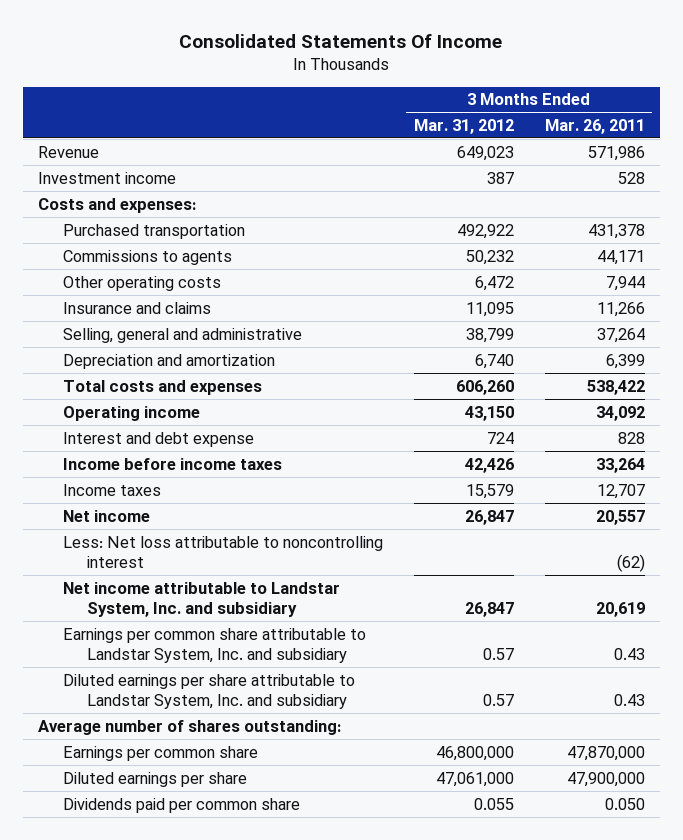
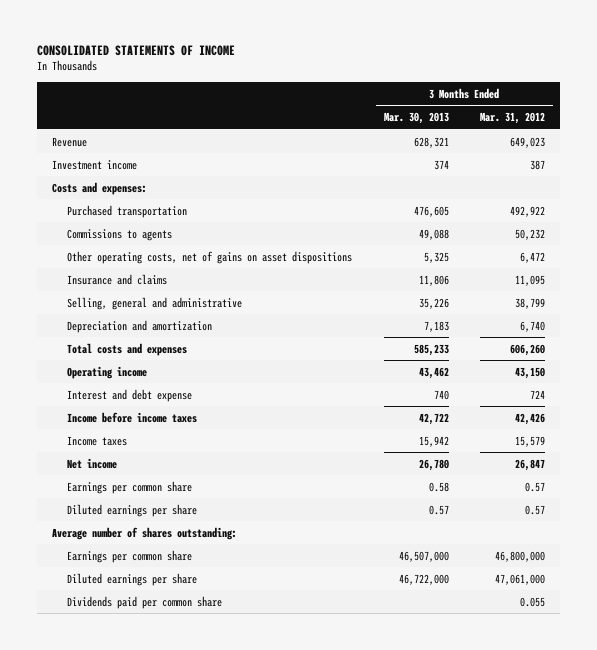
- Consolidated Statements Of Income
+ CONSOLIDATED STATEMENTS OF INCOME
- | 3 Months Ended Mar. 31, 2012 | 3 Months Ended Mar. 26, 2011
+ | 3 Months Ended Mar. 30, 2013 | 3 Months Ended Mar. 31, 2012
- Other operating costs | 6,472 | 7,944
+ Other operating costs, net of gains on asset dispositions | 5,325 | 6,472
- Less: Net loss attributable to noncontrolling interest | | (62)
- Net income attributable to Landstar System, Inc. and subsidiary | 26,847 | 20,619
- Earnings per common share attributable to Landstar System, Inc. and subsidiary | 0.57 | 0.43
- Diluted earnings per share attributable to Landstar System, Inc. and subsidiary | 0.57 | 0.43
+ Earnings per common share | 0.58 | 0.57
+ Diluted earnings per share | 0.57 | 0.57

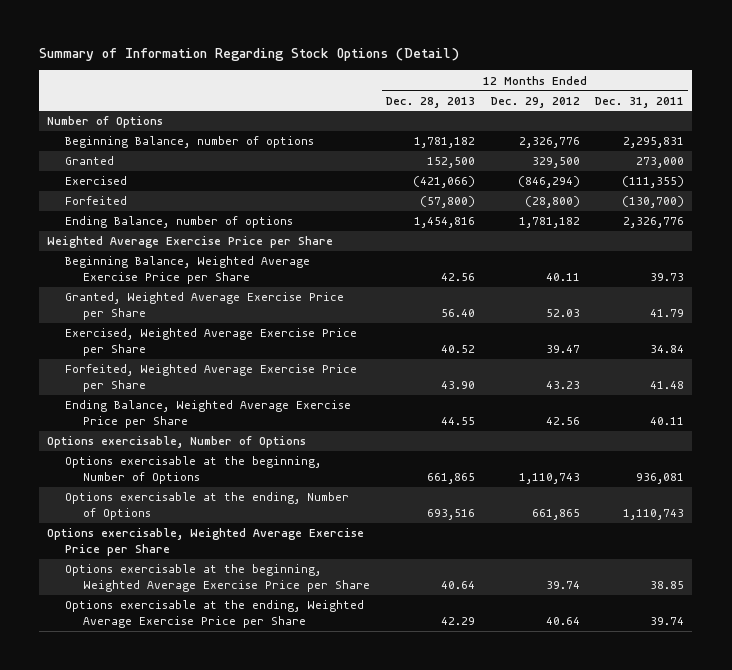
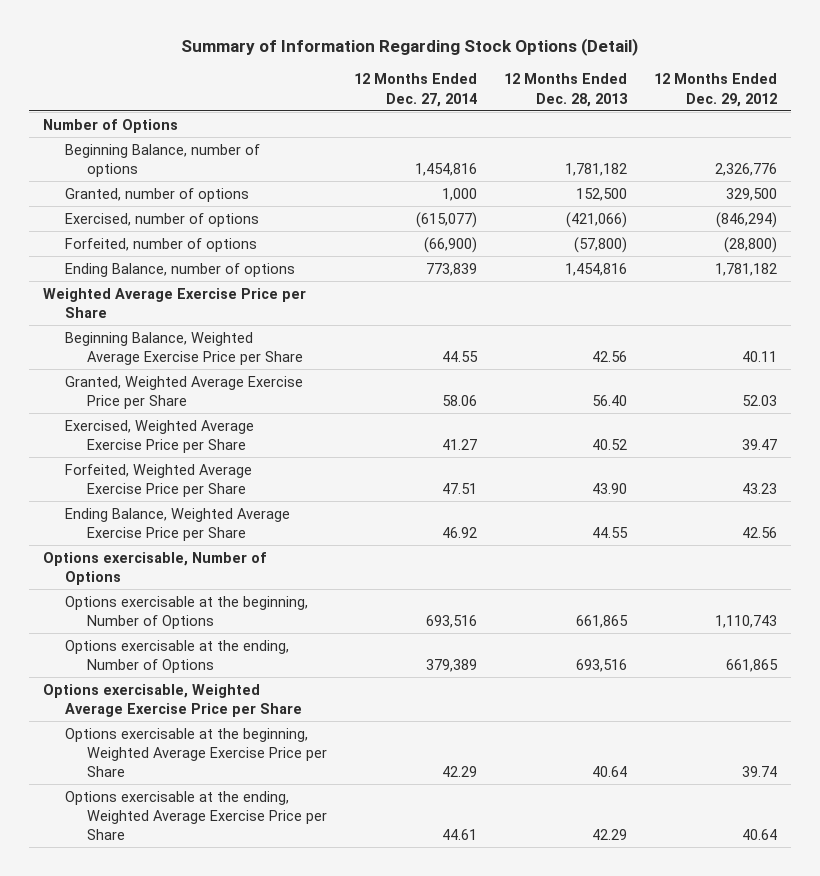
- | 12 Months Ended Dec. 28, 2013 | 12 Months Ended Dec. 29, 2012 | 12 Months Ended Dec. 31, 2011
+ | 12 Months Ended Dec. 27, 2014 | 12 Months Ended Dec. 28, 2013 | 12 Months Ended Dec. 29, 2012
- Granted | 152,500 | 329,500 | 273,000
- Exercised | (421,066) | (846,294) | (111,355)
- Forfeited | (57,800) | (28,800) | (130,700)
+ Granted, number of options | 1,000 | 152,500 | 329,500
+ Exercised, number of options | (615,077) | (421,066) | (846,294)
+ Forfeited, number of options | (66,900) | (57,800) | (28,800)

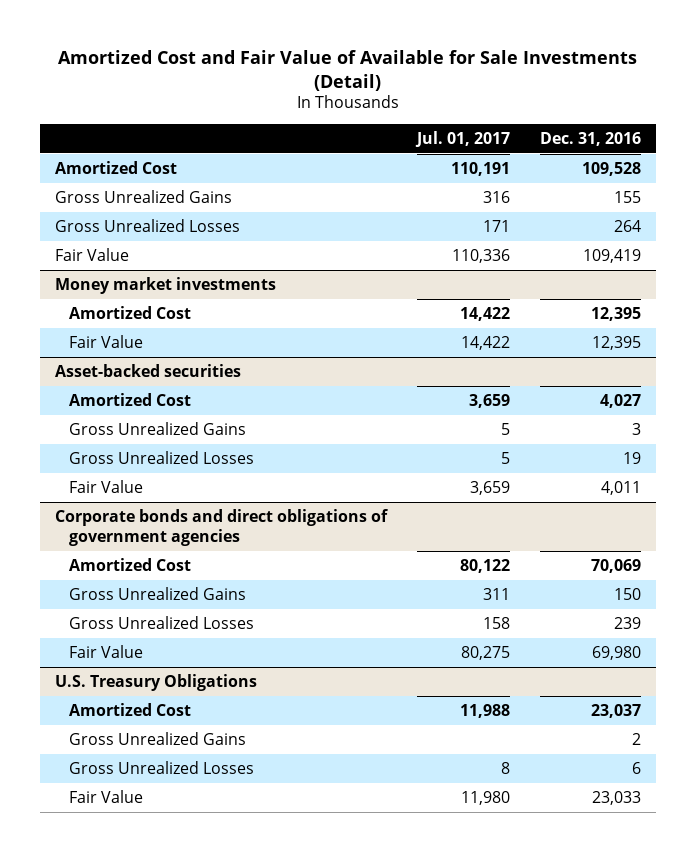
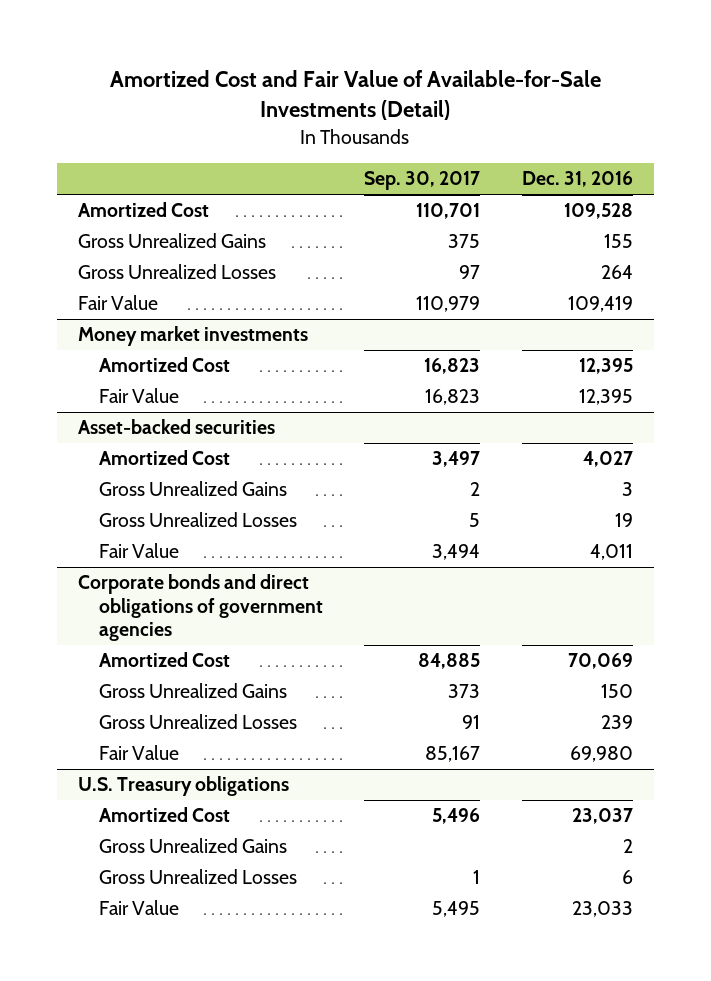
- Amortized Cost and Fair Value of Available for Sale Investments (Detail)
+ Amortized Cost and Fair Value of Available-for-Sale Investments (Detail)
- | Jul. 01, 2017 | Dec. 31, 2016
+ | Sep. 30, 2017 | Dec. 31, 2016
- U.S. Treasury Obligations
+ U.S. Treasury obligations

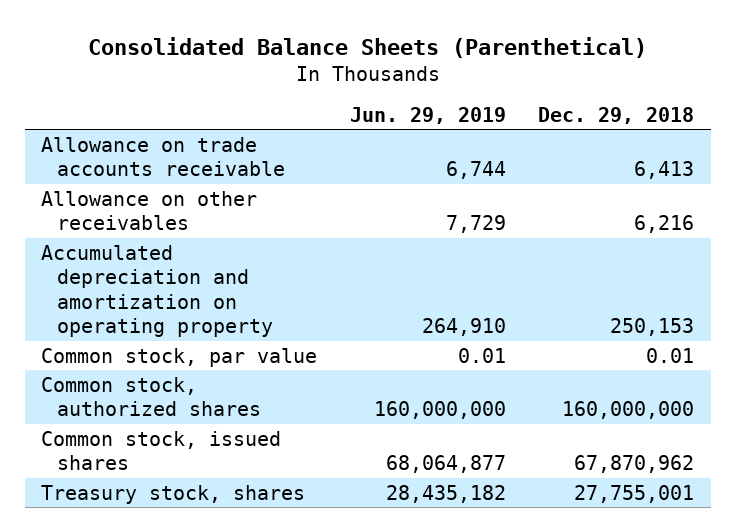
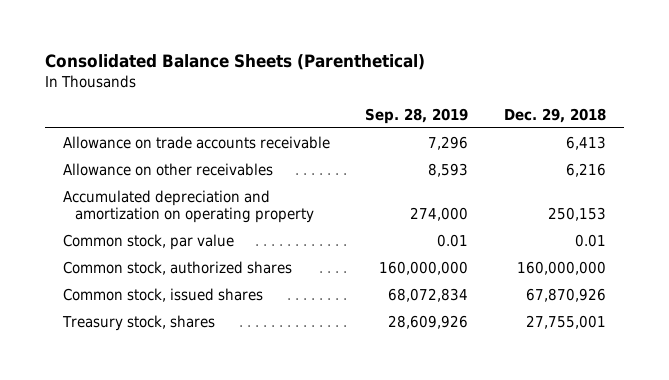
- | Jun. 29, 2019 | Dec. 29, 2018
+ | Sep. 28, 2019 | Dec. 29, 2018
- Common stock, issued shares | 68,064,877 | 67,870,962
+ Common stock, issued shares | 68,072,834 | 67,870,926

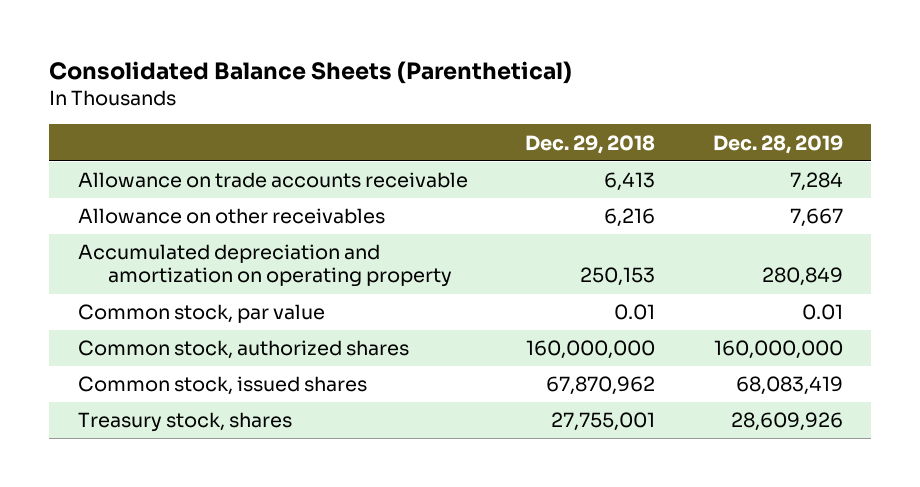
- | Sep. 28, 2019 | Dec. 29, 2018
+ | Dec. 29, 2018 | Dec. 28, 2019
- Common stock, issued shares | 68,072,834 | 67,870,926
+ Common stock, issued shares | 67,870,962 | 68,083,419

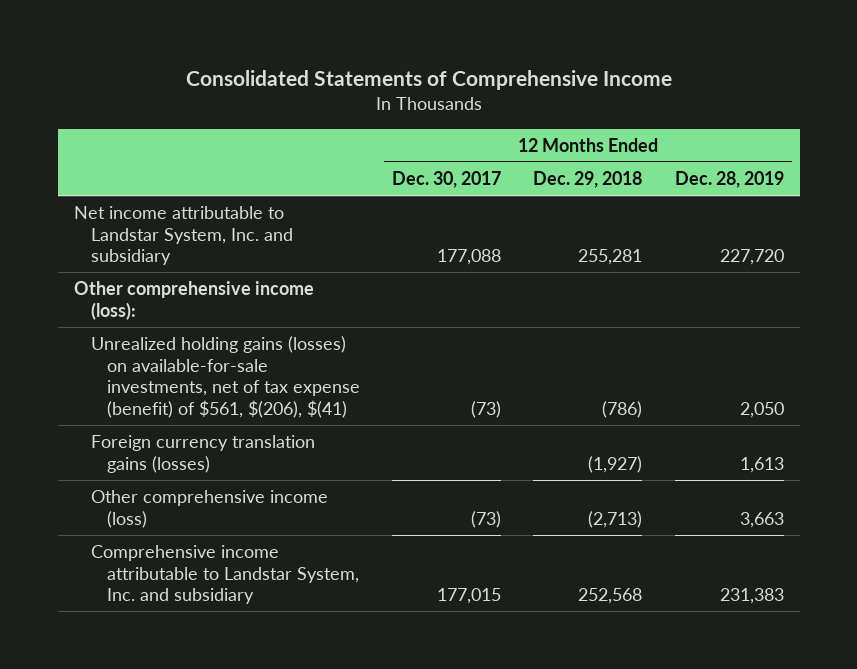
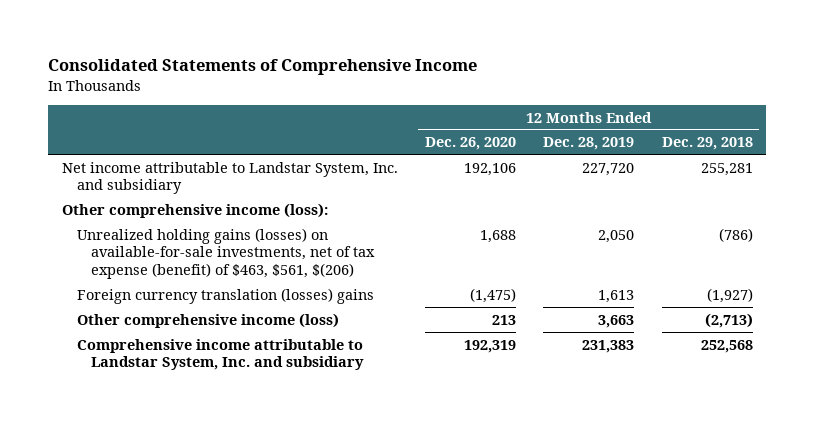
- | 12 Months Ended Dec. 30, 2017 | 12 Months Ended Dec. 29, 2018 | 12 Months Ended Dec. 28, 2019
+ | 12 Months Ended Dec. 26, 2020 | 12 Months Ended Dec. 28, 2019 | 12 Months Ended Dec. 29, 2018
- Unrealized holding gains (losses) on available-for-sale investments, net of tax expense (benefit) of $561, $(206), $(41) | (73) | (786) | 2,050
- Foreign currency translation gains (losses) | | (1,927) | 1,613
+ Unrealized holding gains (losses) on available-for-sale investments, net of tax expense (benefit) of $463, $561, $(206) | 1,688 | 2,050 | (786)
+ Foreign currency translation (losses) gains | (1,475) | 1,613 | (1,927)

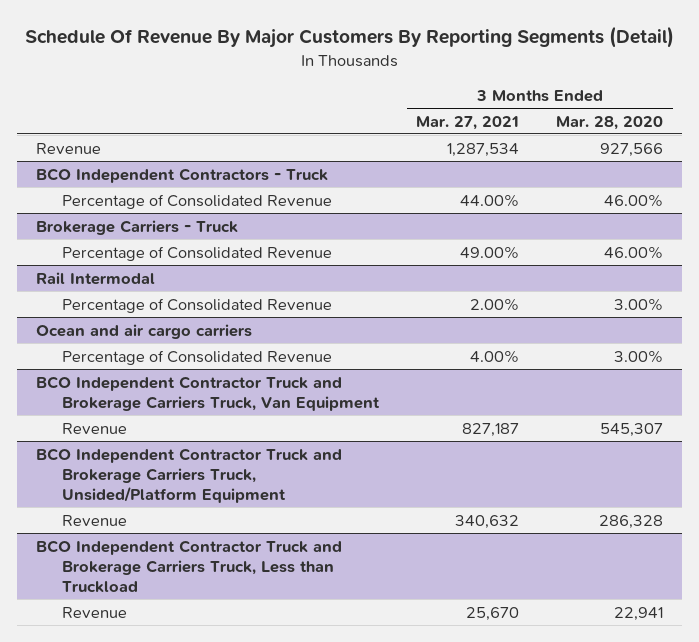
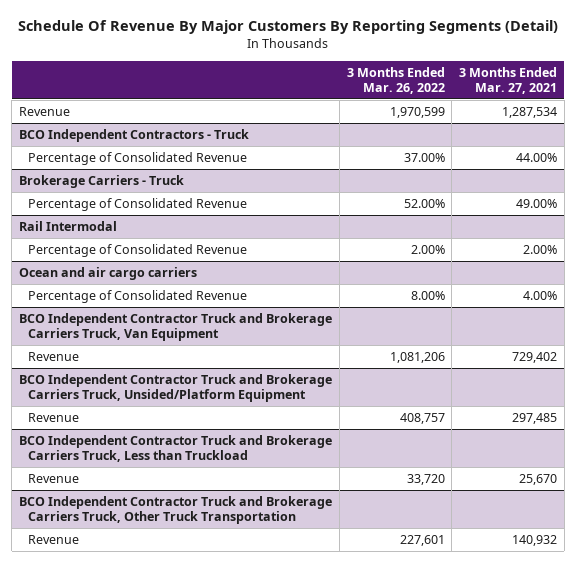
- | 3 Months Ended Mar. 27, 2021 | 3 Months Ended Mar. 28, 2020
+ | 3 Months Ended Mar. 26, 2022 | 3 Months Ended Mar. 27, 2021
@ BCO Independent Contractor Truck and Brokerage Carriers Truck, Van Equipment
- Revenue | 827,187 | 545,307
+ Revenue | 1,081,206 | 729,402
@ BCO Independent Contractor Truck and Brokerage Carriers Truck, Unsided/Platform Equipment
- Revenue | 340,632 | 286,328
+ Revenue | 408,757 | 297,485
+ BCO Independent Contractor Truck and Brokerage Carriers Truck, Other Truck Transportation
+ Revenue | 227,601 | 140,932

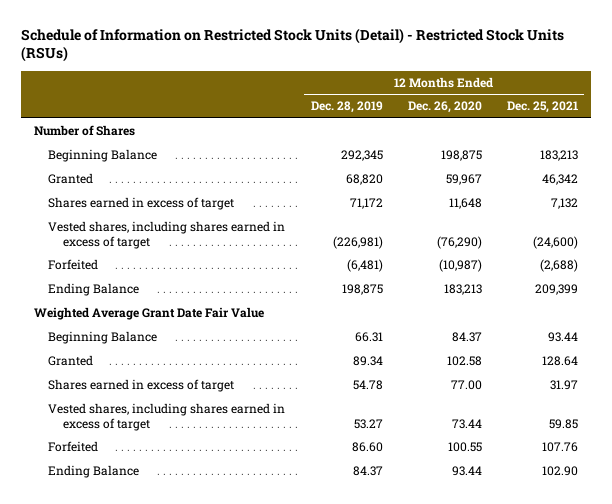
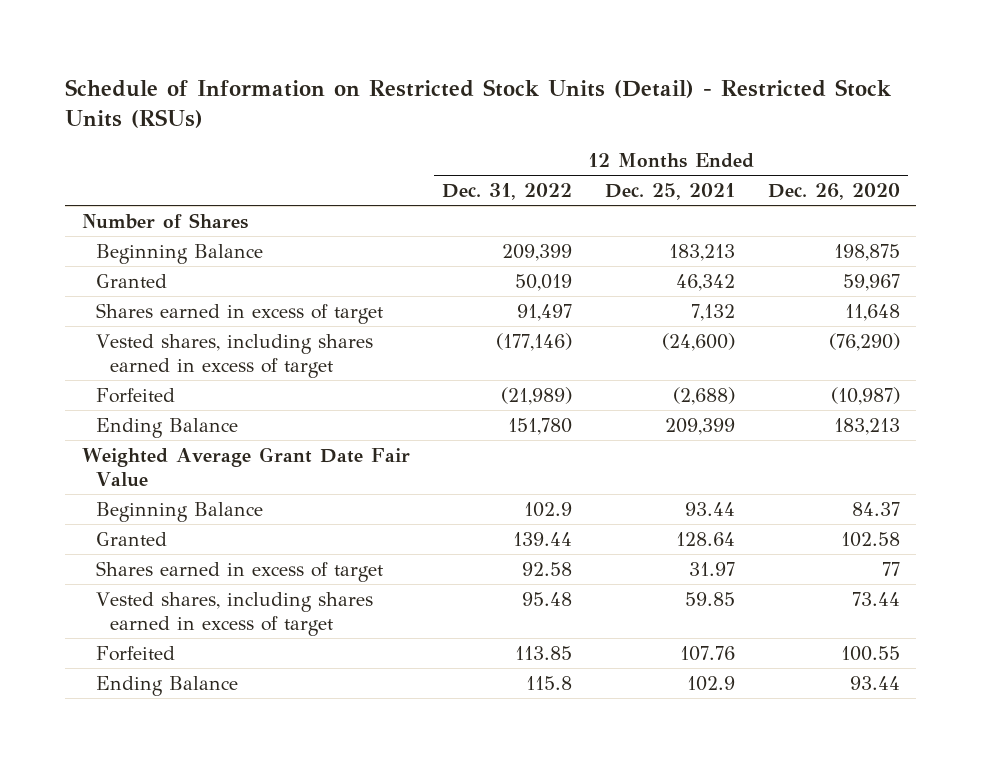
- | 12 Months Ended Dec. 28, 2019 | 12 Months Ended Dec. 26, 2020 | 12 Months Ended Dec. 25, 2021
+ | 12 Months Ended Dec. 31, 2022 | 12 Months Ended Dec. 25, 2021 | 12 Months Ended Dec. 26, 2020
- Shares earned in excess of target | 54.78 | 77.00 | 31.97
+ Shares earned in excess of target | 92.58 | 31.97 | 77
- Ending Balance | 84.37 | 93.44 | 102.90
+ Ending Balance | 115.8 | 102.9 | 93.44

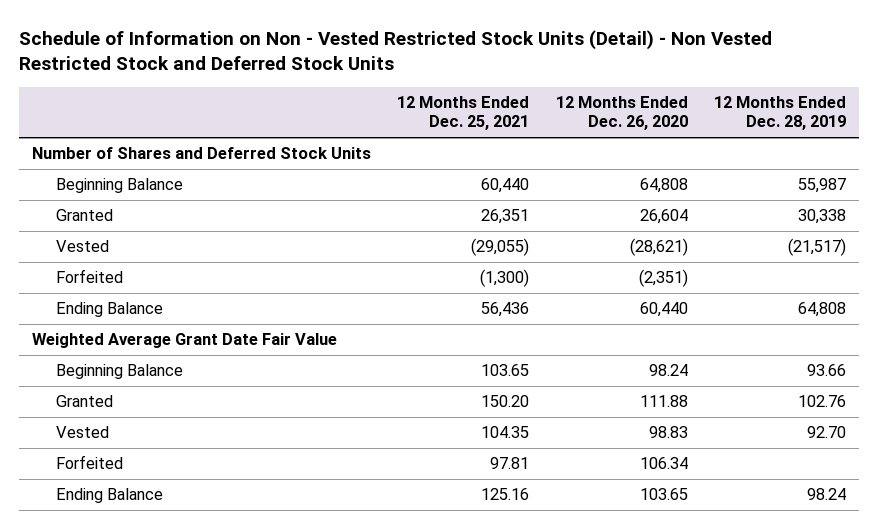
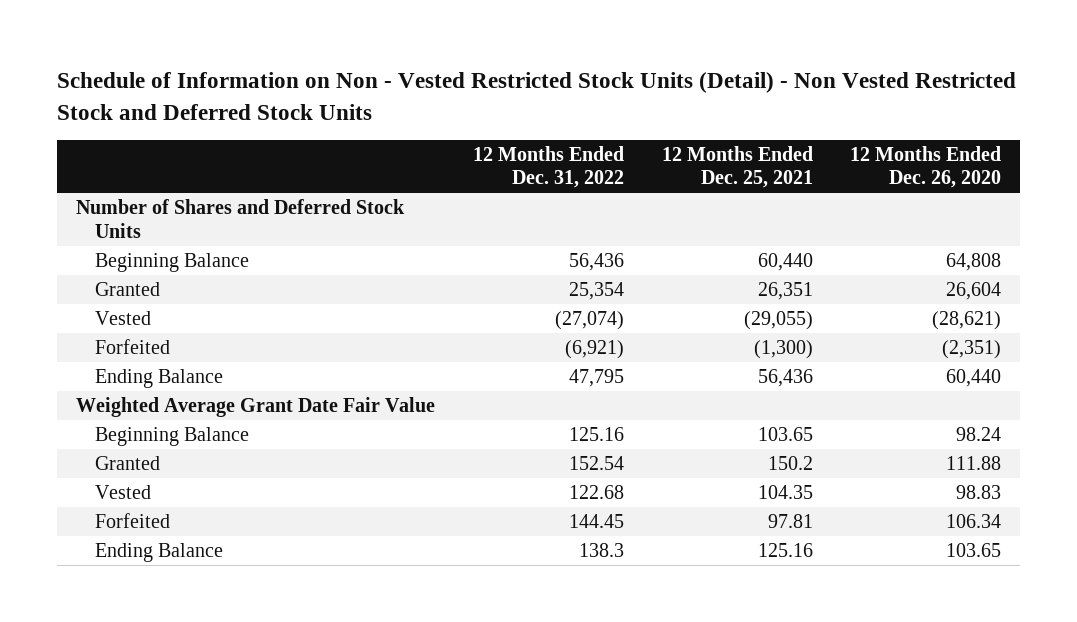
- | 12 Months Ended Dec. 25, 2021 | 12 Months Ended Dec. 26, 2020 | 12 Months Ended Dec. 28, 2019
+ | 12 Months Ended Dec. 31, 2022 | 12 Months Ended Dec. 25, 2021 | 12 Months Ended Dec. 26, 2020
- Granted | 150.20 | 111.88 | 102.76
+ Granted | 152.54 | 150.2 | 111.88

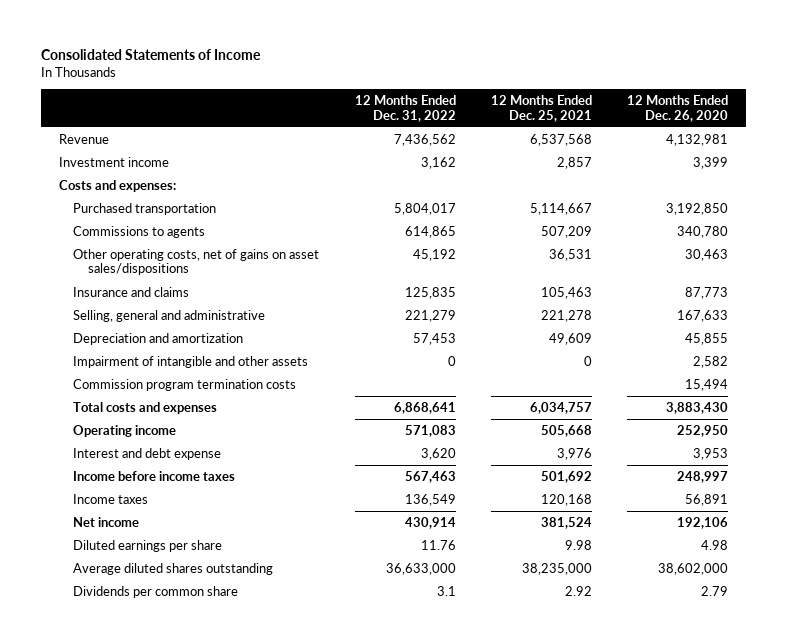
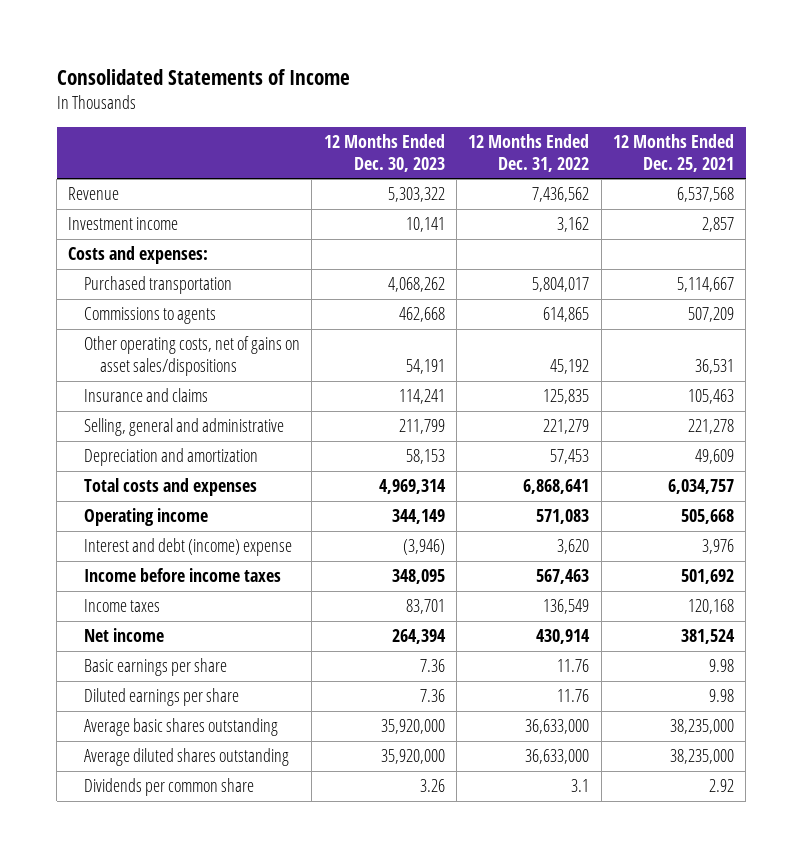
- | 12 Months Ended Dec. 31, 2022 | 12 Months Ended Dec. 25, 2021 | 12 Months Ended Dec. 26, 2020
+ | 12 Months Ended Dec. 30, 2023 | 12 Months Ended Dec. 31, 2022 | 12 Months Ended Dec. 25, 2021
- Impairment of intangible and other assets | 0 | 0 | 2,582
- Commission program termination costs | | | 15,494
- Interest and debt expense | 3,620 | 3,976 | 3,953
+ Interest and debt (income) expense | (3,946) | 3,620 | 3,976
+ Basic earnings per share | 7.36 | 11.76 | 9.98
+ Average basic shares outstanding | 35,920,000 | 36,633,000 | 38,235,000

